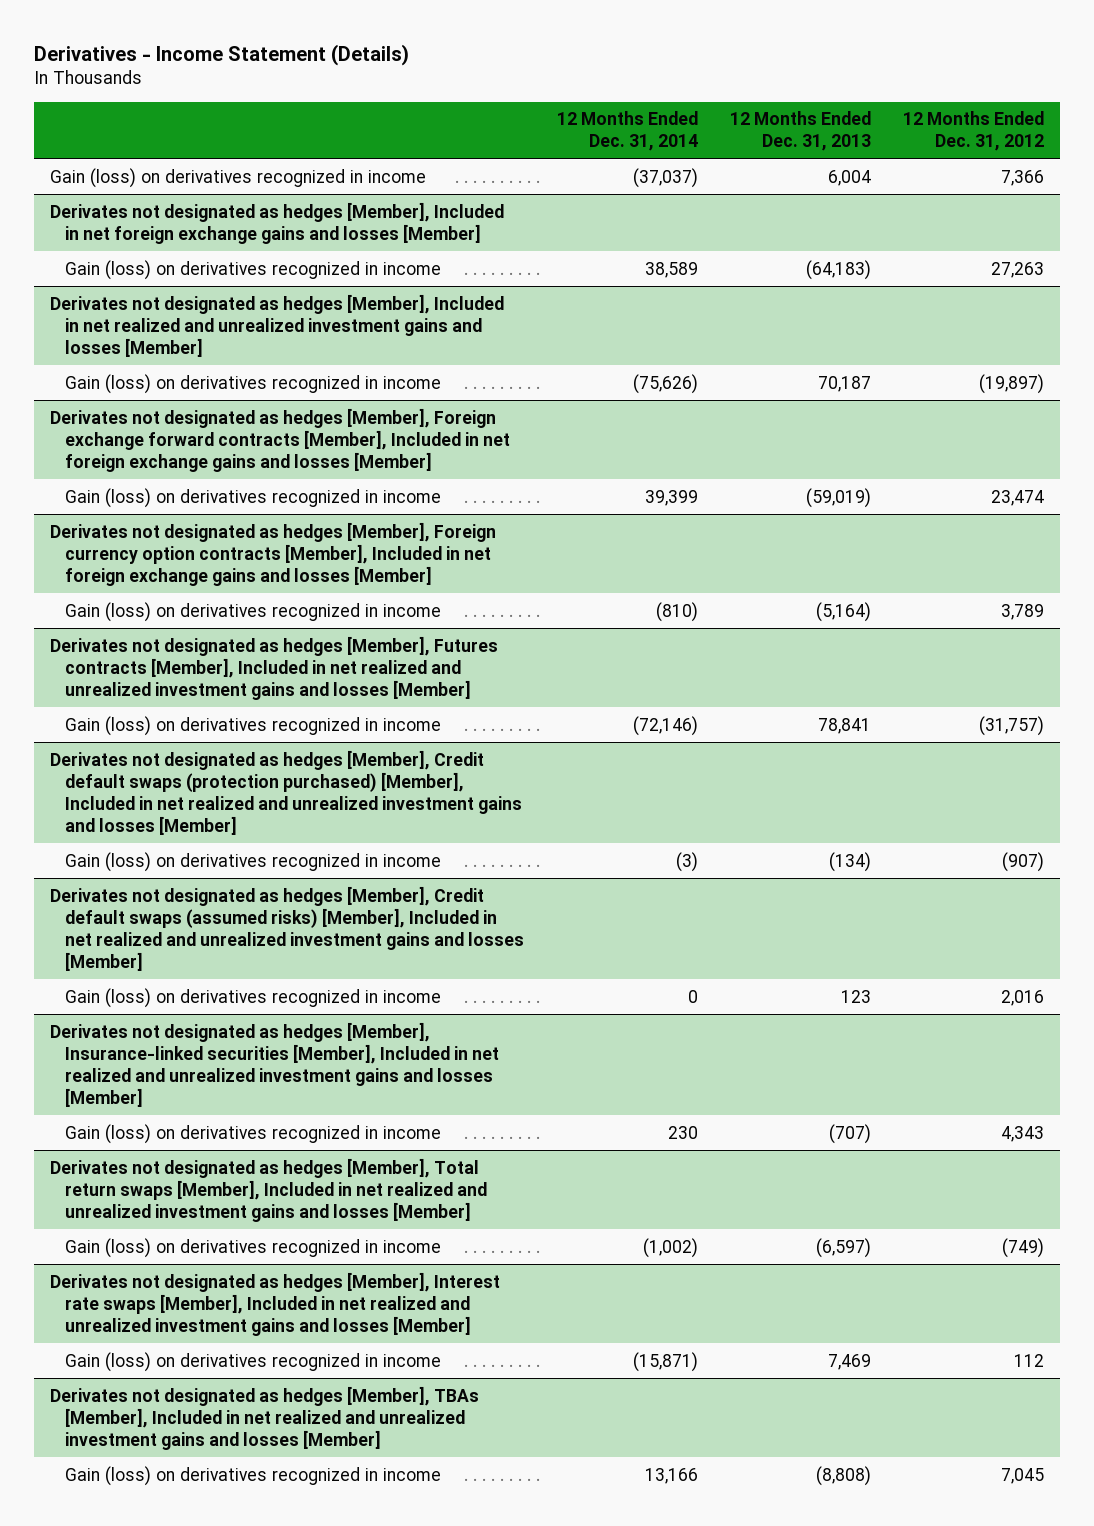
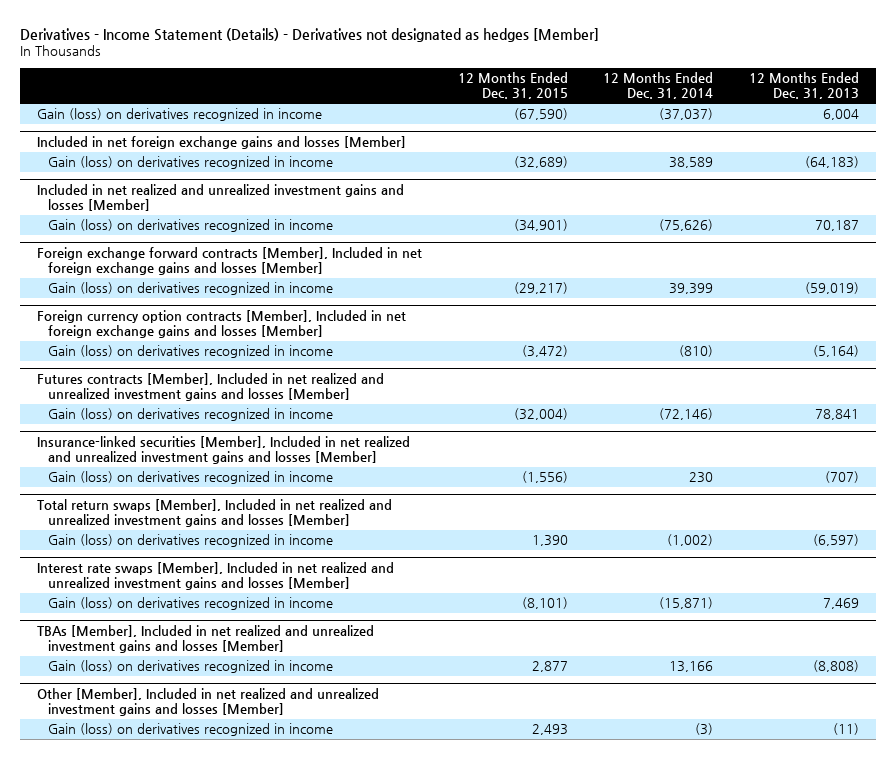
- Derivatives - Income Statement (Details)
+ Derivatives - Income Statement (Details) - Derivatives not designated as hedges [Member]
- | 12 Months Ended Dec. 31, 2014 | 12 Months Ended Dec. 31, 2013 | 12 Months Ended Dec. 31, 2012
+ | 12 Months Ended Dec. 31, 2015 | 12 Months Ended Dec. 31, 2014 | 12 Months Ended Dec. 31, 2013
- Derivates not designated as hedges [Member], Included in net foreign exchange gains and losses [Member]
+ Included in net foreign exchange gains and losses [Member]
- Derivates not designated as hedges [Member], Included in net realized and unrealized investment gains and losses [Member]
+ Included in net realized and unrealized investment gains and losses [Member]
- Derivates not designated as hedges [Member], Foreign exchange forward contracts [Member], Included in net foreign exchange gains and losses [Member]
+ Foreign exchange forward contracts [Member], Included in net foreign exchange gains and losses [Member]
- Derivates not designated as hedges [Member], Foreign currency option contracts [Member], Included in net foreign exchange gains and losses [Member]
+ Foreign currency option contracts [Member], Included in net foreign exchange gains and losses [Member]
- Derivates not designated as hedges [Member], Futures contracts [Member], Included in net realized and unrealized investment gains and losses [Member]
+ Futures contracts [Member], Included in net realized and unrealized investment gains and losses [Member]
- Derivates not designated as hedges [Member], Credit default swaps (protection purchased) [Member], Included in net realized and unrealized investment gains and losses [Member]
- Gain (loss) on derivatives recognized in income | (3) | (134) | (907)
- Derivates not designated as hedges [Member], Credit default swaps (assumed risks) [Member], Included in net realized and unrealized investment gains and losses [Member]
- Gain (loss) on derivatives recognized in income | 0 | 123 | 2,016
- Derivates not designated as hedges [Member], Insurance-linked securities [Member], Included in net realized and unrealized investment gains and losses [Member]
+ Insurance-linked securities [Member], Included in net realized and unrealized investment gains and losses [Member]
- Derivates not designated as hedges [Member], Total return swaps [Member], Included in net realized and unrealized investment gains and losses [Member]
+ Total return swaps [Member], Included in net realized and unrealized investment gains and losses [Member]
- Derivates not designated as hedges [Member], Interest rate swaps [Member], Included in net realized and unrealized investment gains and losses [Member]
+ Interest rate swaps [Member], Included in net realized and unrealized investment gains and losses [Member]
- Derivates not designated as hedges [Member], TBAs [Member], Included in net realized and unrealized investment gains and losses [Member]
+ TBAs [Member], Included in net realized and unrealized investment gains and losses [Member]
+ Other [Member], Included in net realized and unrealized investment gains and losses [Member]
+ Gain (loss) on derivatives recognized in income | 2,493 | (3) | (11)

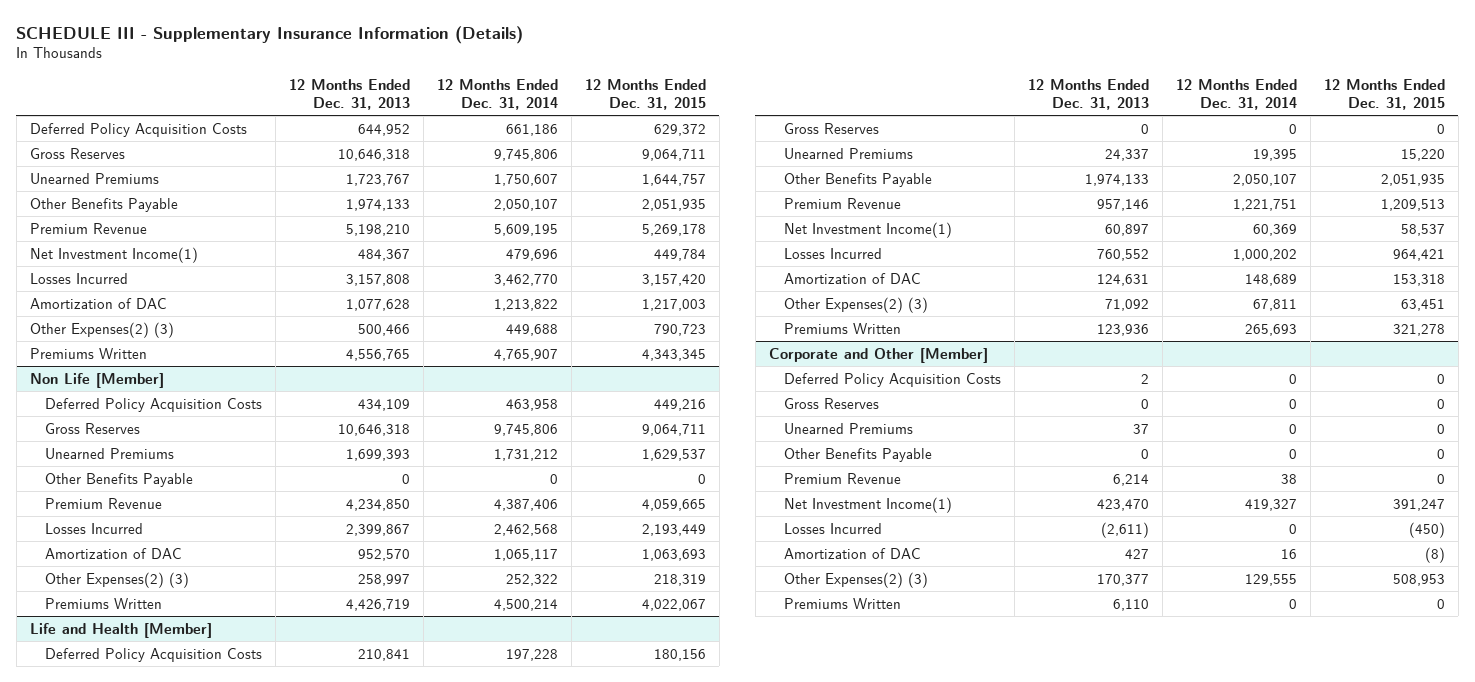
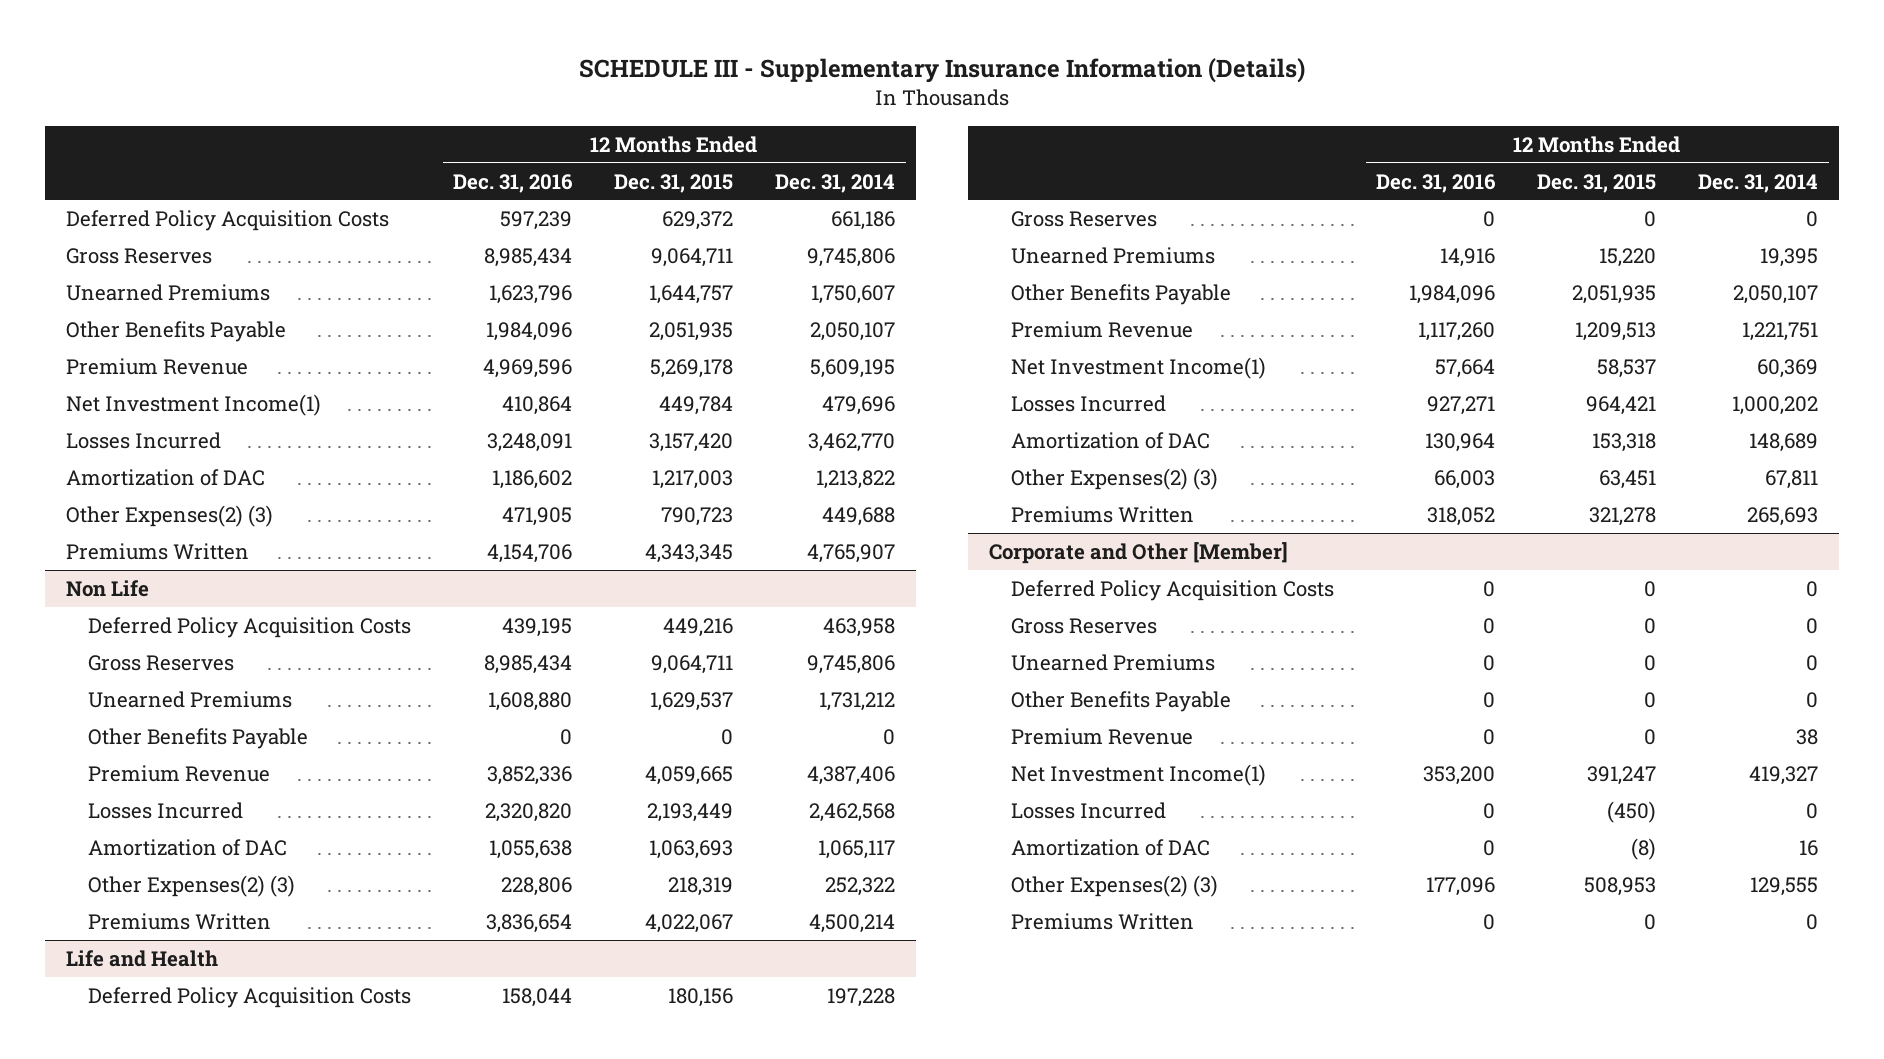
- | 12 Months Ended Dec. 31, 2013 | 12 Months Ended Dec. 31, 2014 | 12 Months Ended Dec. 31, 2015
+ | 12 Months Ended Dec. 31, 2016 | 12 Months Ended Dec. 31, 2015 | 12 Months Ended Dec. 31, 2014
- Non Life [Member]
+ Non Life
- Life and Health [Member]
+ Life and Health

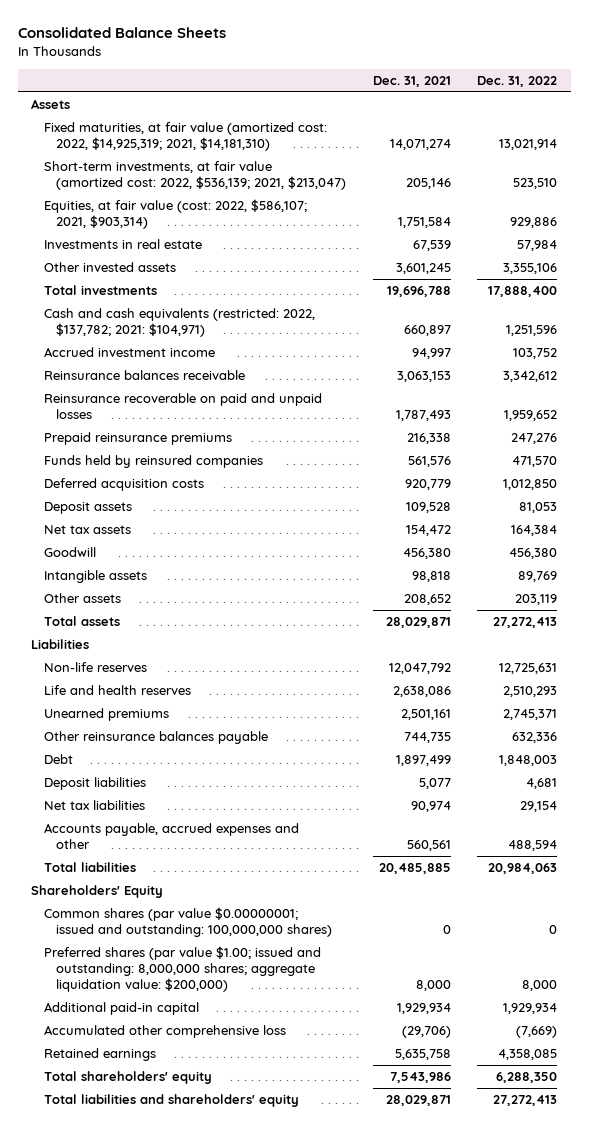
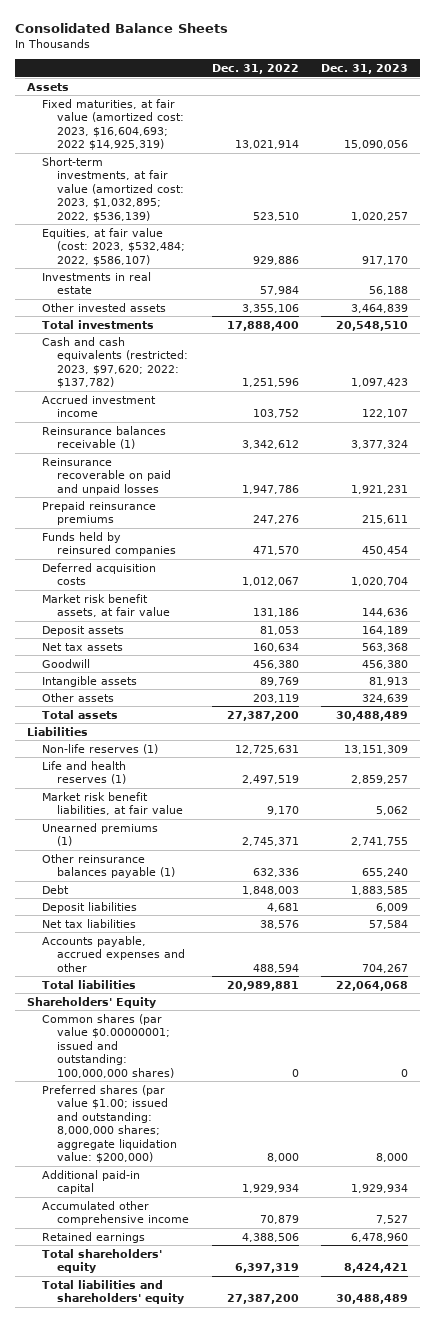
- | Dec. 31, 2021 | Dec. 31, 2022
+ | Dec. 31, 2022 | Dec. 31, 2023
- Fixed maturities, at fair value (amortized cost: 2022, $14,925,319; 2021, $14,181,310) | 14,071,274 | 13,021,914
- Short-term investments, at fair value (amortized cost: 2022, $536,139; 2021, $213,047) | 205,146 | 523,510
- Equities, at fair value (cost: 2022, $586,107; 2021, $903,314) | 1,751,584 | 929,886
+ Fixed maturities, at fair value (amortized cost: 2023, $16,604,693; 2022 $14,925,319) | 13,021,914 | 15,090,056
+ Short-term investments, at fair value (amortized cost: 2023, $1,032,895; 2022, $536,139) | 523,510 | 1,020,257
+ Equities, at fair value (cost: 2023, $532,484; 2022, $586,107) | 929,886 | 917,170
- Cash and cash equivalents (restricted: 2022, $137,782; 2021: $104,971) | 660,897 | 1,251,596
+ Cash and cash equivalents (restricted: 2023, $97,620; 2022: $137,782) | 1,251,596 | 1,097,423
- Reinsurance balances receivable | 3,063,153 | 3,342,612
- Reinsurance recoverable on paid and unpaid losses | 1,787,493 | 1,959,652
+ Reinsurance balances receivable (1) | 3,342,612 | 3,377,324
+ Reinsurance recoverable on paid and unpaid losses | 1,947,786 | 1,921,231
- Deferred acquisition costs | 920,779 | 1,012,850
+ Deferred acquisition costs | 1,012,067 | 1,020,704
+ Market risk benefit assets, at fair value | 131,186 | 144,636
- Net tax assets | 154,472 | 164,384
+ Net tax assets | 160,634 | 563,368
- Total assets | 28,029,871 | 27,272,413
+ Total assets | 27,387,200 | 30,488,489
- Non-life reserves | 12,047,792 | 12,725,631
- Life and health reserves | 2,638,086 | 2,510,293
- Unearned premiums | 2,501,161 | 2,745,371
- Other reinsurance balances payable | 744,735 | 632,336
+ Non-life reserves (1) | 12,725,631 | 13,151,309
+ Life and health reserves (1) | 2,497,519 | 2,859,257
+ Market risk benefit liabilities, at fair value | 9,170 | 5,062
+ Unearned premiums (1) | 2,745,371 | 2,741,755
+ Other reinsurance balances payable (1) | 632,336 | 655,240
- Net tax liabilities | 90,974 | 29,154
+ Net tax liabilities | 38,576 | 57,584
- Total liabilities | 20,485,885 | 20,984,063
+ Total liabilities | 20,989,881 | 22,064,068
- Accumulated other comprehensive loss | (29,706) | (7,669)
- Retained earnings | 5,635,758 | 4,358,085
- Total shareholders' equity | 7,543,986 | 6,288,350
- Total liabilities and shareholders' equity | 28,029,871 | 27,272,413
+ Accumulated other comprehensive income | 70,879 | 7,527
+ Retained earnings | 4,388,506 | 6,478,960
+ Total shareholders' equity | 6,397,319 | 8,424,421
+ Total liabilities and shareholders' equity | 27,387,200 | 30,488,489

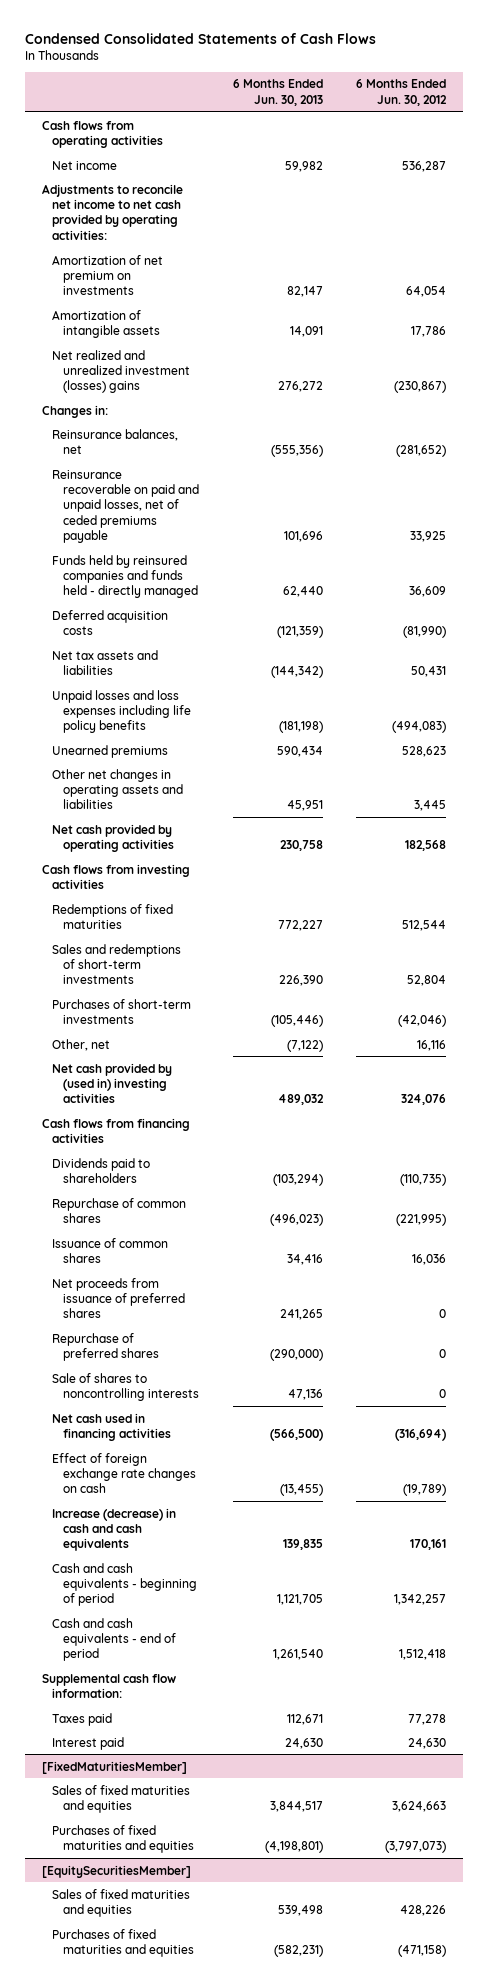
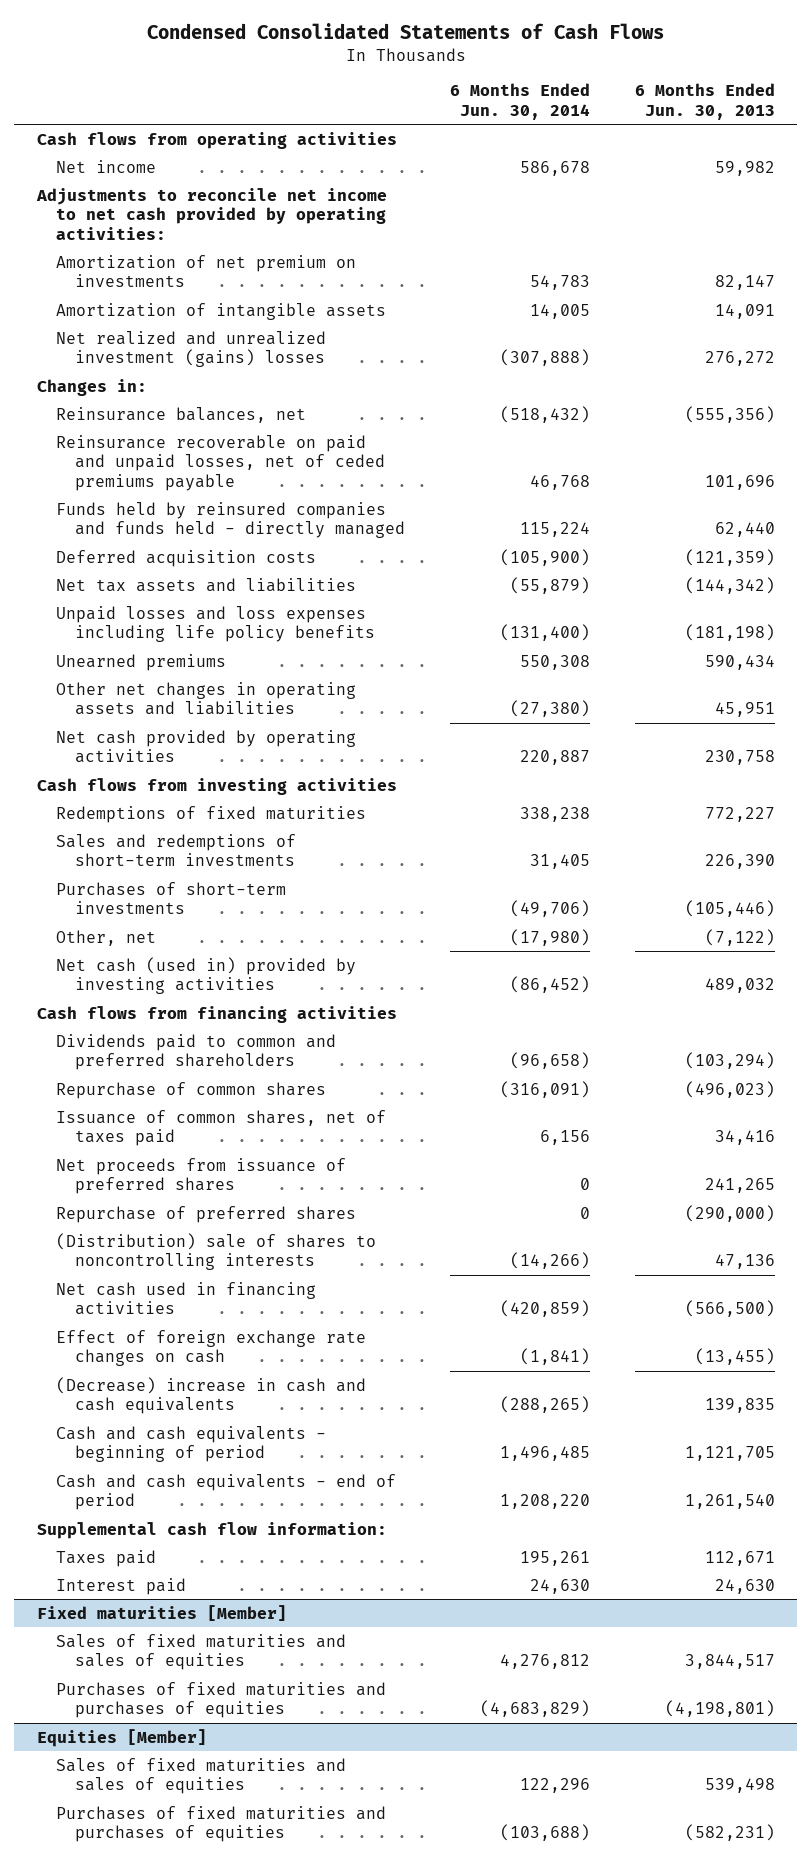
- | 6 Months Ended Jun. 30, 2013 | 6 Months Ended Jun. 30, 2012
+ | 6 Months Ended Jun. 30, 2014 | 6 Months Ended Jun. 30, 2013
- Net realized and unrealized investment (losses) gains | 276,272 | (230,867)
+ Net realized and unrealized investment (gains) losses | (307,888) | 276,272
- Net cash provided by (used in) investing activities | 489,032 | 324,076
+ Net cash (used in) provided by investing activities | (86,452) | 489,032
- Dividends paid to shareholders | (103,294) | (110,735)
+ Dividends paid to common and preferred shareholders | (96,658) | (103,294)
- Issuance of common shares | 34,416 | 16,036
+ Issuance of common shares, net of taxes paid | 6,156 | 34,416
- Sale of shares to noncontrolling interests | 47,136 | 0
+ (Distribution) sale of shares to noncontrolling interests | (14,266) | 47,136
- Increase (decrease) in cash and cash equivalents | 139,835 | 170,161
+ (Decrease) increase in cash and cash equivalents | (288,265) | 139,835
- [FixedMaturitiesMember]
- Sales of fixed maturities and equities | 3,844,517 | 3,624,663
- Purchases of fixed maturities and equities | (4,198,801) | (3,797,073)
- [EquitySecuritiesMember]
- Sales of fixed maturities and equities | 539,498 | 428,226
- Purchases of fixed maturities and equities | (582,231) | (471,158)
+ Fixed maturities [Member]
+ Sales of fixed maturities and sales of equities | 4,276,812 | 3,844,517
+ Purchases of fixed maturities and purchases of equities | (4,683,829) | (4,198,801)
+ Equities [Member]
+ Sales of fixed maturities and sales of equities | 122,296 | 539,498
+ Purchases of fixed maturities and purchases of equities | (103,688) | (582,231)

